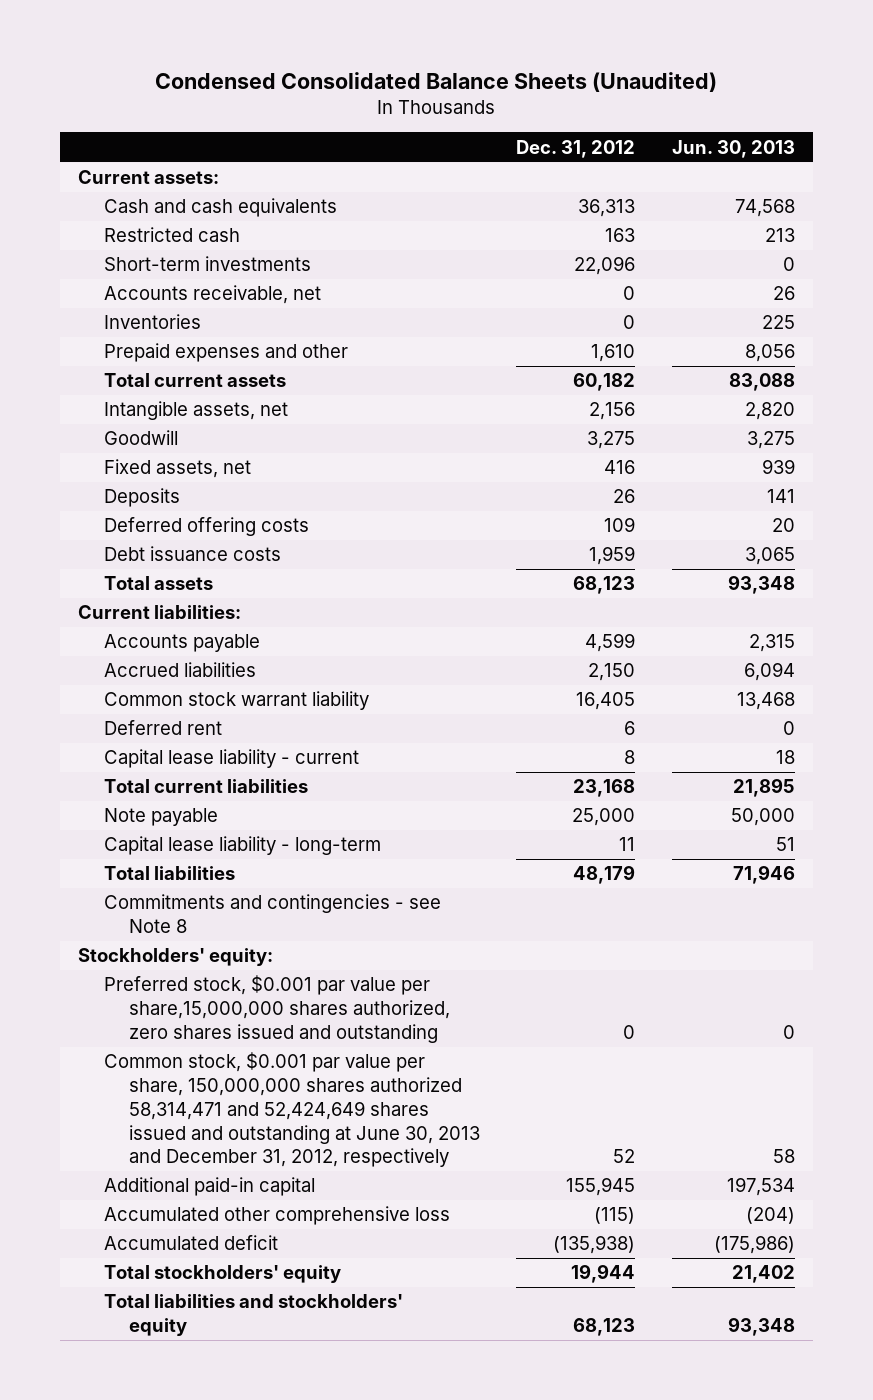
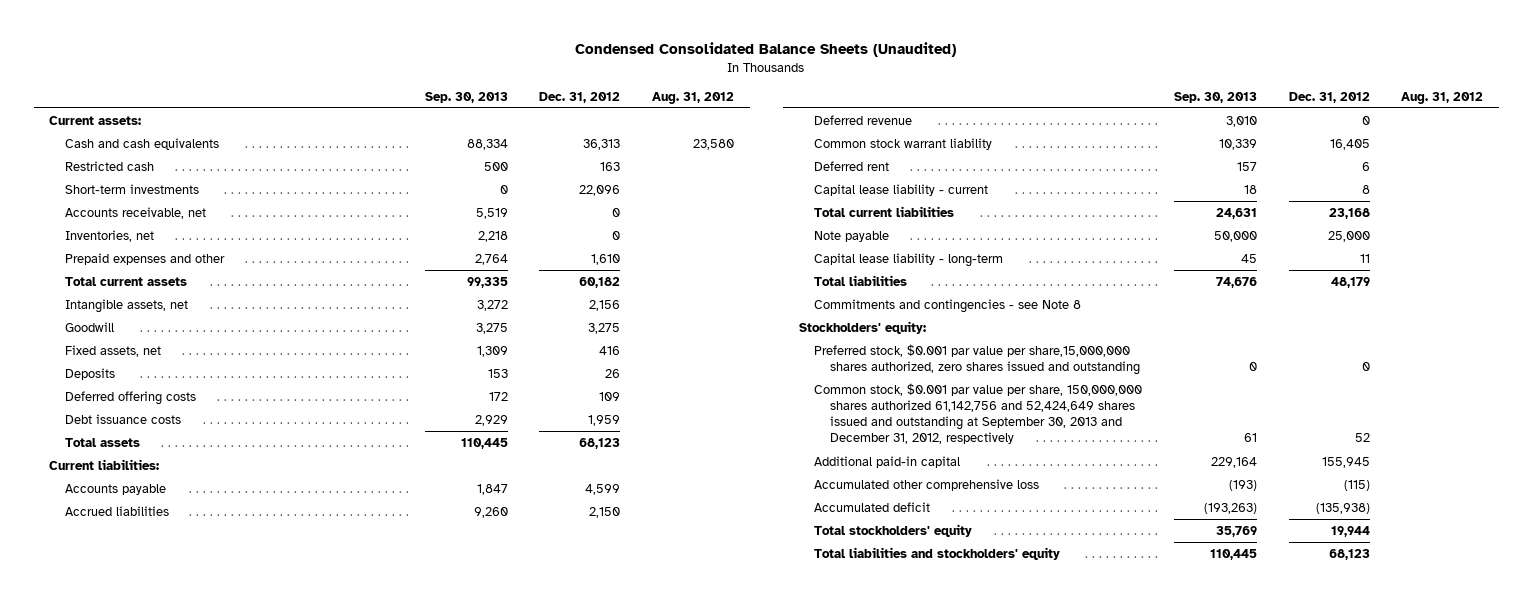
- | Dec. 31, 2012 | Jun. 30, 2013
+ | Sep. 30, 2013 | Dec. 31, 2012 | Aug. 31, 2012
- Inventories | 0 | 225
+ Inventories, net | 2,218 | 0 |
+ Deferred revenue | 3,010 | 0 |
- Common stock, $0.001 par value per share, 150,000,000 shares authorized 58,314,471 and 52,424,649 shares issued and outstanding at June 30, 2013 and December 31, 2012, respectively | 52 | 58
+ Common stock, $0.001 par value per share, 150,000,000 shares authorized 61,142,756 and 52,424,649 shares issued and outstanding at September 30, 2013 and December 31, 2012, respectively | 61 | 52 |

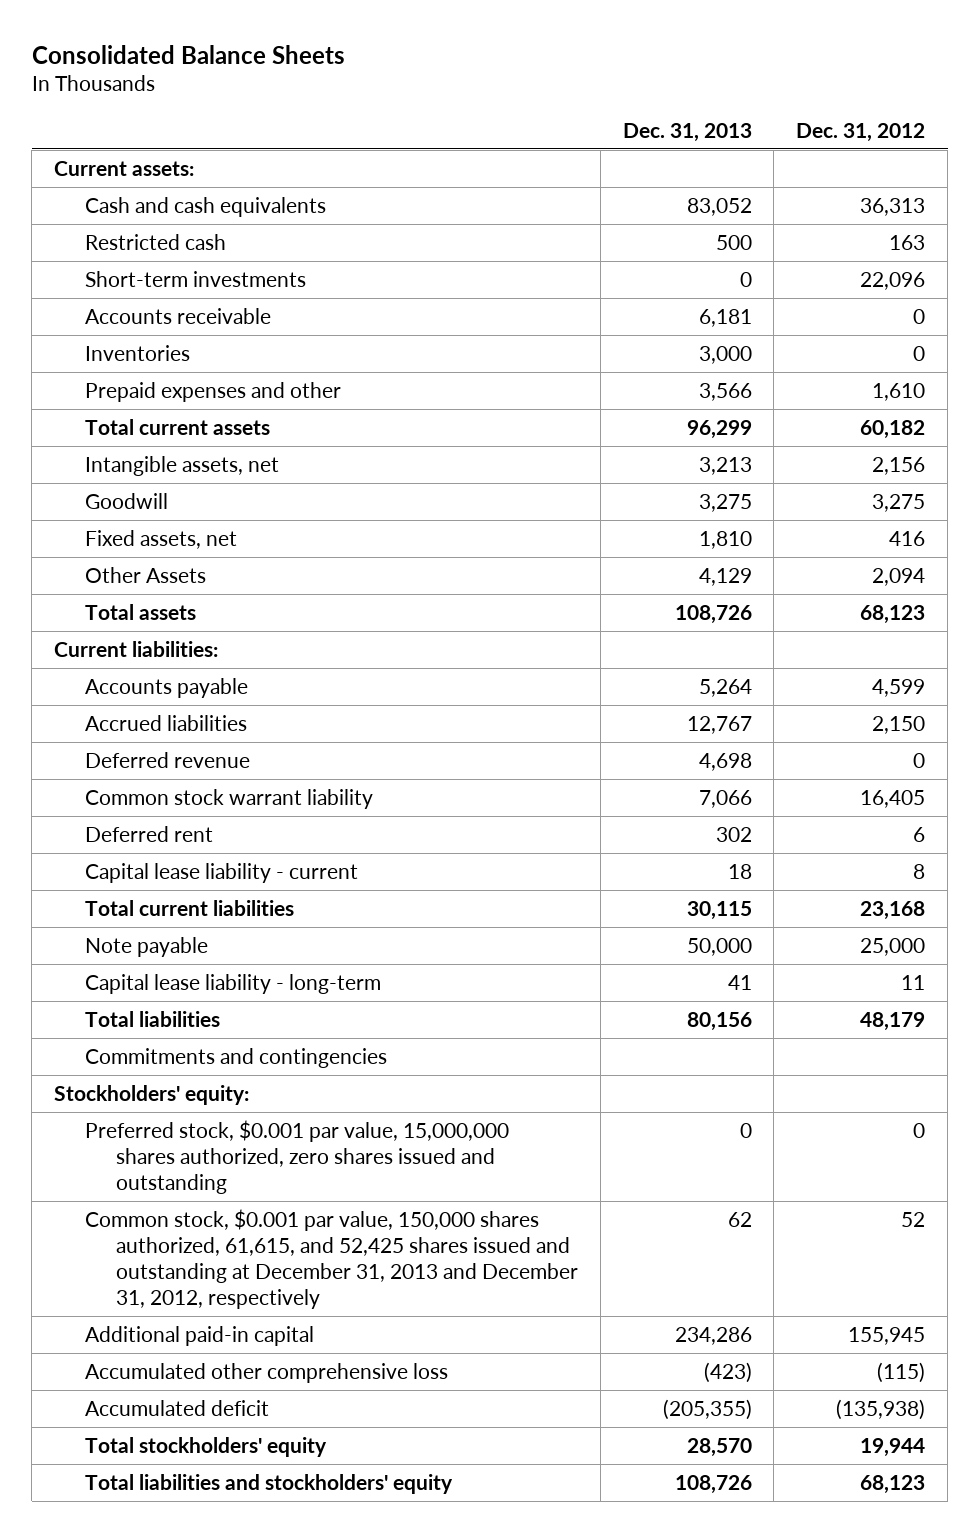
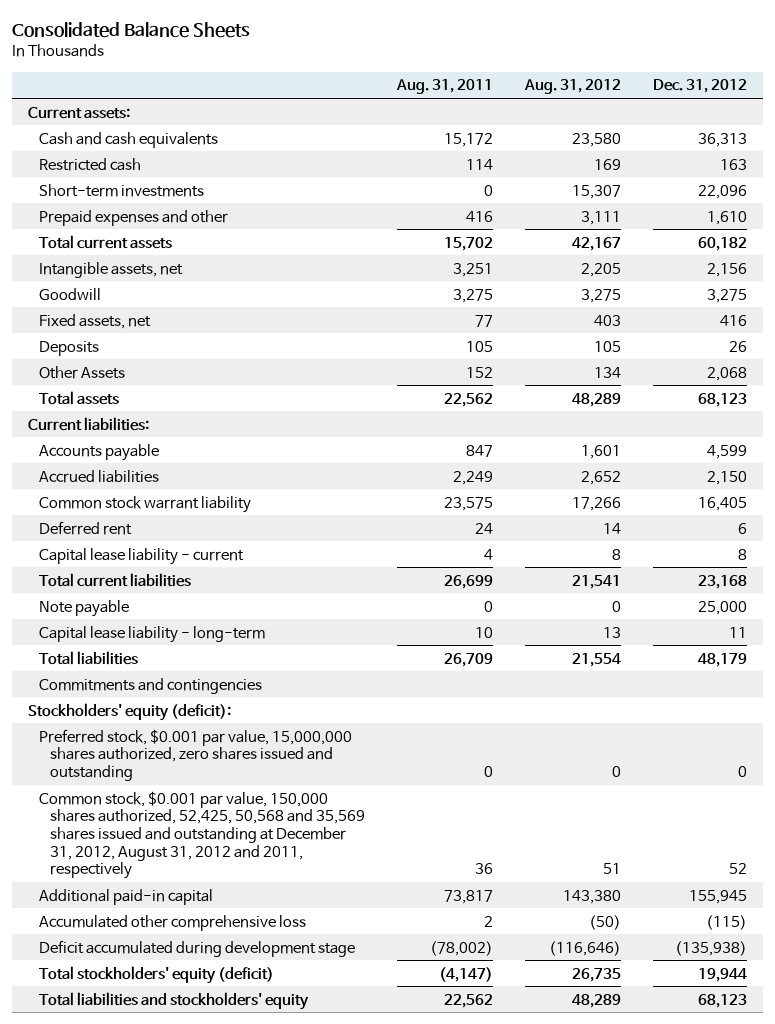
- | Dec. 31, 2013 | Dec. 31, 2012
+ | Aug. 31, 2011 | Aug. 31, 2012 | Dec. 31, 2012
- Accounts receivable | 6,181 | 0
- Inventories | 3,000 | 0
- Other Assets | 4,129 | 2,094
+ Deposits | 105 | 105 | 26
+ Other Assets | 152 | 134 | 2,068
- Deferred revenue | 4,698 | 0
- Stockholders' equity:
+ Stockholders' equity (deficit):
- Common stock, $0.001 par value, 150,000 shares authorized, 61,615, and 52,425 shares issued and outstanding at December 31, 2013 and December 31, 2012, respectively | 62 | 52
+ Common stock, $0.001 par value, 150,000 shares authorized, 52,425, 50,568 and 35,569 shares issued and outstanding at December 31, 2012, August 31, 2012 and 2011, respectively | 36 | 51 | 52
- Accumulated deficit | (205,355) | (135,938)
- Total stockholders' equity | 28,570 | 19,944
+ Deficit accumulated during development stage | (78,002) | (116,646) | (135,938)
+ Total stockholders' equity (deficit) | (4,147) | 26,735 | 19,944

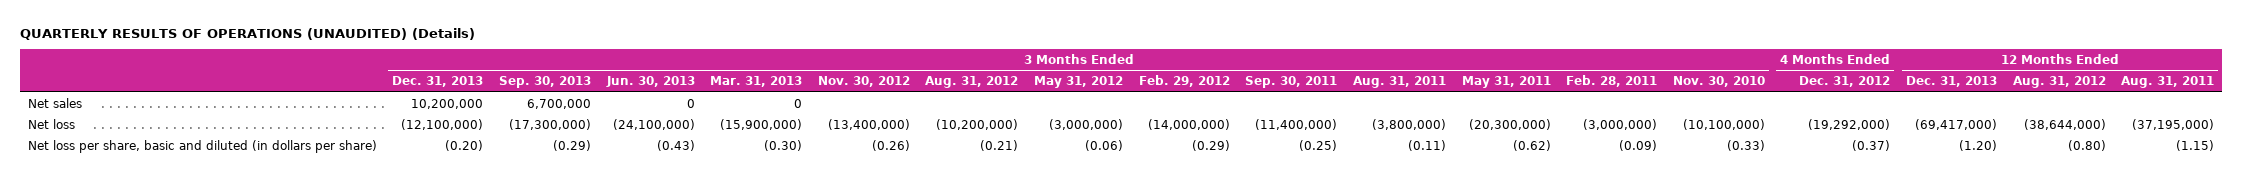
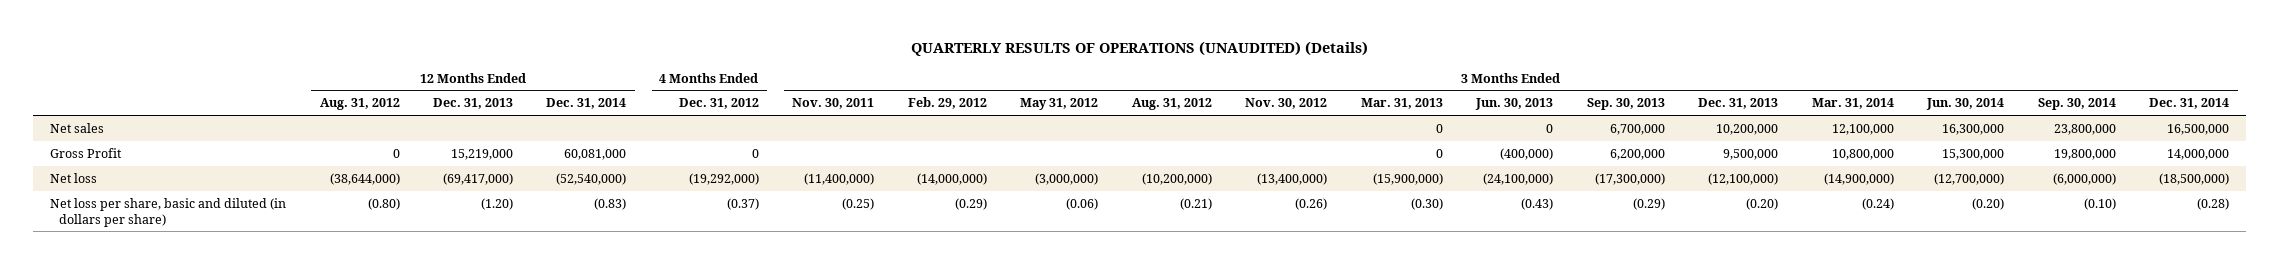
- | 3 Months Ended Dec. 31, 2013 | 3 Months Ended Sep. 30, 2013 | 3 Months Ended Jun. 30, 2013 | 3 Months Ended Mar. 31, 2013 | 3 Months Ended Nov. 30, 2012 | 3 Months Ended Aug. 31, 2012 | 3 Months Ended May 31, 2012 | 3 Months Ended Feb. 29, 2012 | 3 Months Ended Sep. 30, 2011 | 3 Months Ended Aug. 31, 2011 | 3 Months Ended May 31, 2011 | 3 Months Ended Feb. 28, 2011 | 3 Months Ended Nov. 30, 2010 | 4 Months Ended Dec. 31, 2012 | 12 Months Ended Dec. 31, 2013 | 12 Months Ended Aug. 31, 2012 | 12 Months Ended Aug. 31, 2011
+ | 12 Months Ended Aug. 31, 2012 | 12 Months Ended Dec. 31, 2013 | 12 Months Ended Dec. 31, 2014 | 4 Months Ended Dec. 31, 2012 | 3 Months Ended Nov. 30, 2011 | 3 Months Ended Feb. 29, 2012 | 3 Months Ended May 31, 2012 | 3 Months Ended Aug. 31, 2012 | 3 Months Ended Nov. 30, 2012 | 3 Months Ended Mar. 31, 2013 | 3 Months Ended Jun. 30, 2013 | 3 Months Ended Sep. 30, 2013 | 3 Months Ended Dec. 31, 2013 | 3 Months Ended Mar. 31, 2014 | 3 Months Ended Jun. 30, 2014 | 3 Months Ended Sep. 30, 2014 | 3 Months Ended Dec. 31, 2014
+ Gross Profit | 0 | 15,219,000 | 60,081,000 | 0 | | | | | | 0 | (400,000) | 6,200,000 | 9,500,000 | 10,800,000 | 15,300,000 | 19,800,000 | 14,000,000

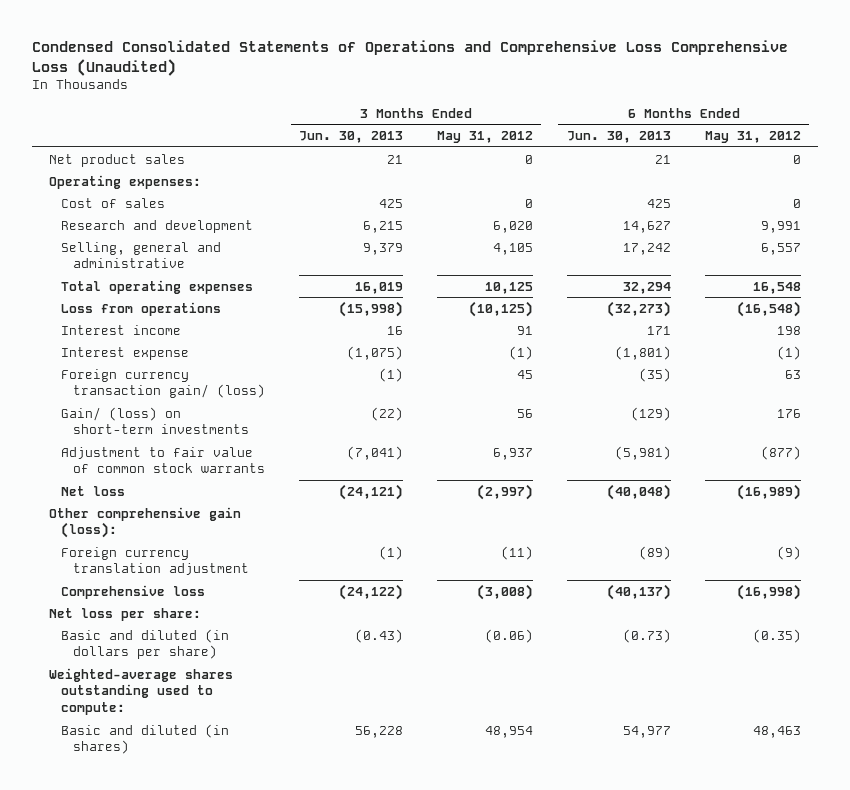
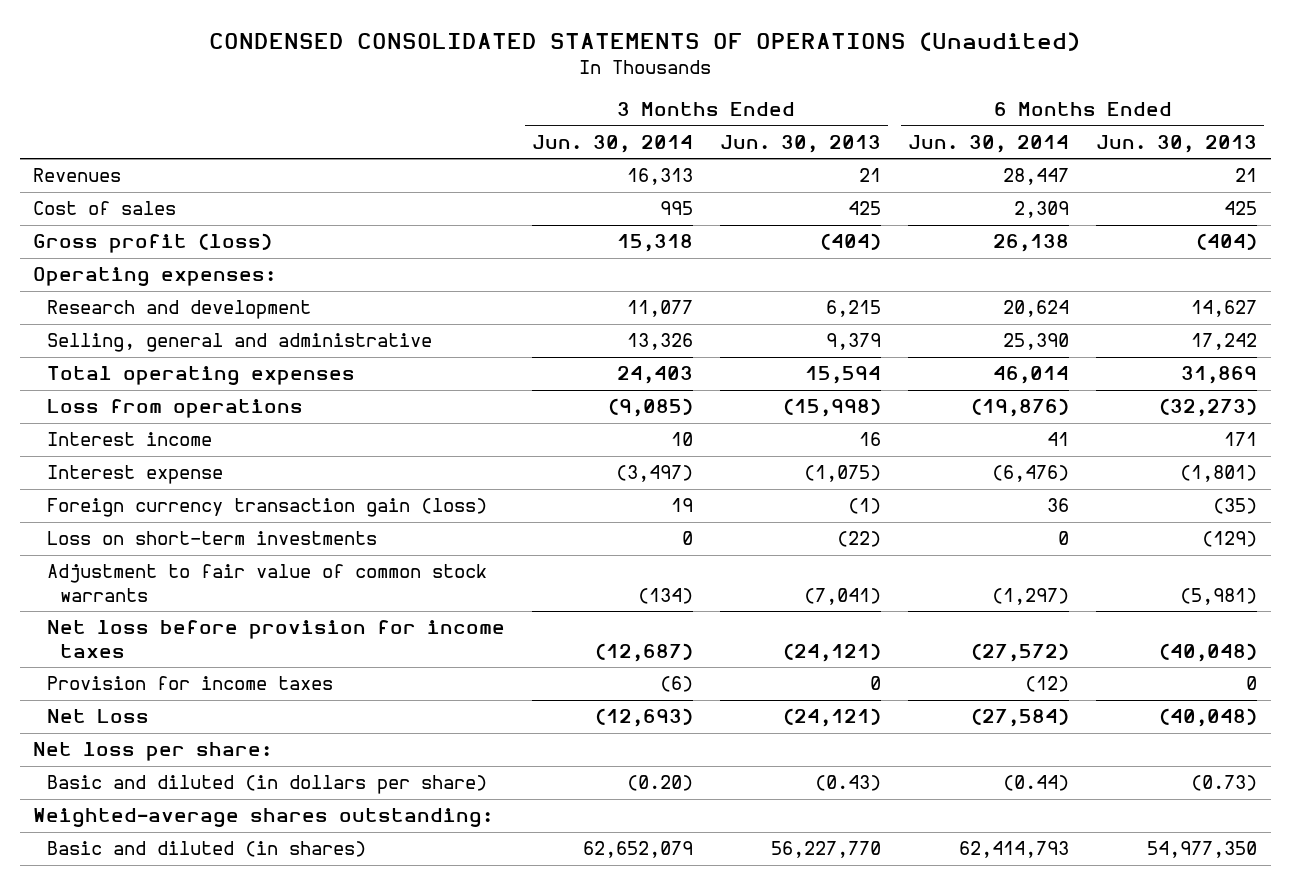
- Condensed Consolidated Statements of Operations and Comprehensive Loss Comprehensive Loss (Unaudited)
+ CONDENSED CONSOLIDATED STATEMENTS OF OPERATIONS (Unaudited)
- | 3 Months Ended Jun. 30, 2013 | 3 Months Ended May 31, 2012 | 6 Months Ended Jun. 30, 2013 | 6 Months Ended May 31, 2012
+ | 3 Months Ended Jun. 30, 2014 | 3 Months Ended Jun. 30, 2013 | 6 Months Ended Jun. 30, 2014 | 6 Months Ended Jun. 30, 2013
- Net product sales | 21 | 0 | 21 | 0
+ Revenues | 16,313 | 21 | 28,447 | 21
+ Gross profit (loss) | 15,318 | (404) | 26,138 | (404)
moved down: Operating expenses:
- Total operating expenses | 16,019 | 10,125 | 32,294 | 16,548
+ Total operating expenses | 24,403 | 15,594 | 46,014 | 31,869
- Foreign currency transaction gain/ (loss) | (1) | 45 | (35) | 63
- Gain/ (loss) on short-term investments | (22) | 56 | (129) | 176
+ Foreign currency transaction gain (loss) | 19 | (1) | 36 | (35)
+ Loss on short-term investments | 0 | (22) | 0 | (129)
- Net loss | (24,121) | (2,997) | (40,048) | (16,989)
- Other comprehensive gain (loss):
- Foreign currency translation adjustment | (1) | (11) | (89) | (9)
- Comprehensive loss | (24,122) | (3,008) | (40,137) | (16,998)
+ Net loss before provision for income taxes | (12,687) | (24,121) | (27,572) | (40,048)
+ Provision for income taxes | (6) | 0 | (12) | 0
+ Net Loss | (12,693) | (24,121) | (27,584) | (40,048)
- Weighted-average shares outstanding used to compute:
- Basic and diluted (in shares) | 56,228 | 48,954 | 54,977 | 48,463
+ Weighted-average shares outstanding:
+ Basic and diluted (in shares) | 62,652,079 | 56,227,770 | 62,414,793 | 54,977,350

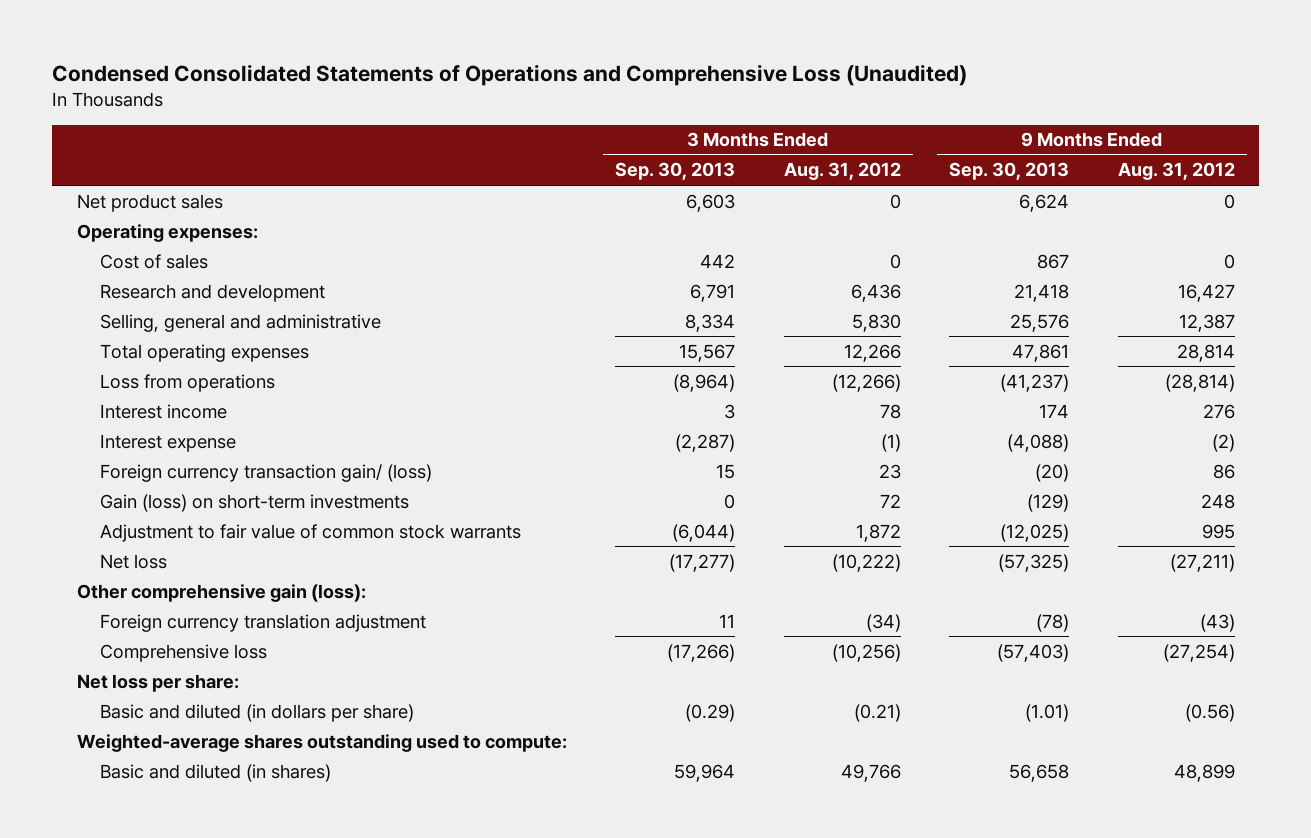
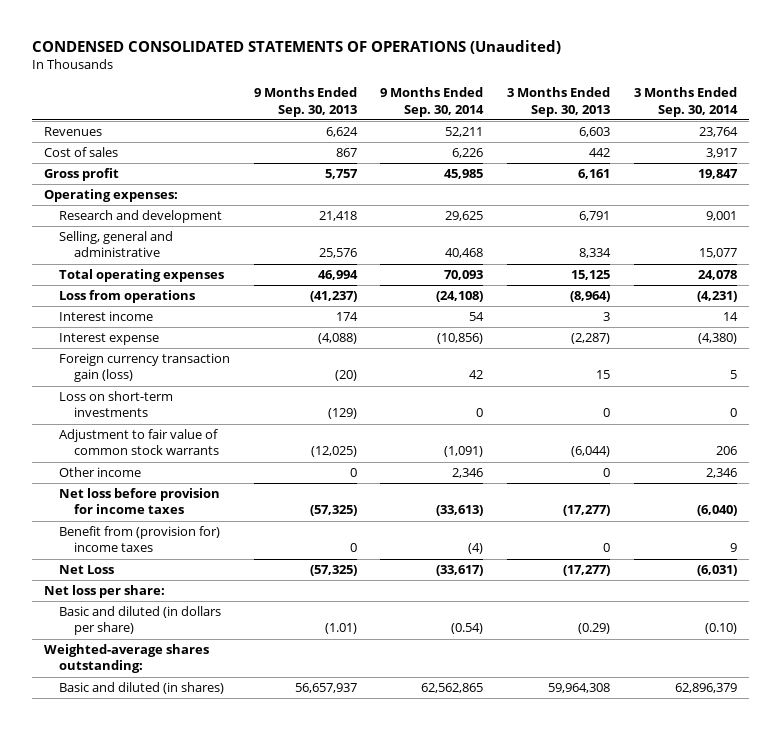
- Condensed Consolidated Statements of Operations and Comprehensive Loss (Unaudited)
+ CONDENSED CONSOLIDATED STATEMENTS OF OPERATIONS (Unaudited)
- | 3 Months Ended Sep. 30, 2013 | 3 Months Ended Aug. 31, 2012 | 9 Months Ended Sep. 30, 2013 | 9 Months Ended Aug. 31, 2012
+ | 9 Months Ended Sep. 30, 2013 | 9 Months Ended Sep. 30, 2014 | 3 Months Ended Sep. 30, 2013 | 3 Months Ended Sep. 30, 2014
- Net product sales | 6,603 | 0 | 6,624 | 0
+ Revenues | 6,624 | 52,211 | 6,603 | 23,764
+ Gross profit | 5,757 | 45,985 | 6,161 | 19,847
moved down: Operating expenses:
- Total operating expenses | 15,567 | 12,266 | 47,861 | 28,814
+ Total operating expenses | 46,994 | 70,093 | 15,125 | 24,078
- Foreign currency transaction gain/ (loss) | 15 | 23 | (20) | 86
- Gain (loss) on short-term investments | 0 | 72 | (129) | 248
+ Foreign currency transaction gain (loss) | (20) | 42 | 15 | 5
+ Loss on short-term investments | (129) | 0 | 0 | 0
- Net loss | (17,277) | (10,222) | (57,325) | (27,211)
- Other comprehensive gain (loss):
- Foreign currency translation adjustment | 11 | (34) | (78) | (43)
- Comprehensive loss | (17,266) | (10,256) | (57,403) | (27,254)
+ Other income | 0 | 2,346 | 0 | 2,346
+ Net loss before provision for income taxes | (57,325) | (33,613) | (17,277) | (6,040)
+ Benefit from (provision for) income taxes | 0 | (4) | 0 | 9
+ Net Loss | (57,325) | (33,617) | (17,277) | (6,031)
- Weighted-average shares outstanding used to compute:
- Basic and diluted (in shares) | 59,964 | 49,766 | 56,658 | 48,899
+ Weighted-average shares outstanding:
+ Basic and diluted (in shares) | 56,657,937 | 62,562,865 | 59,964,308 | 62,896,379

